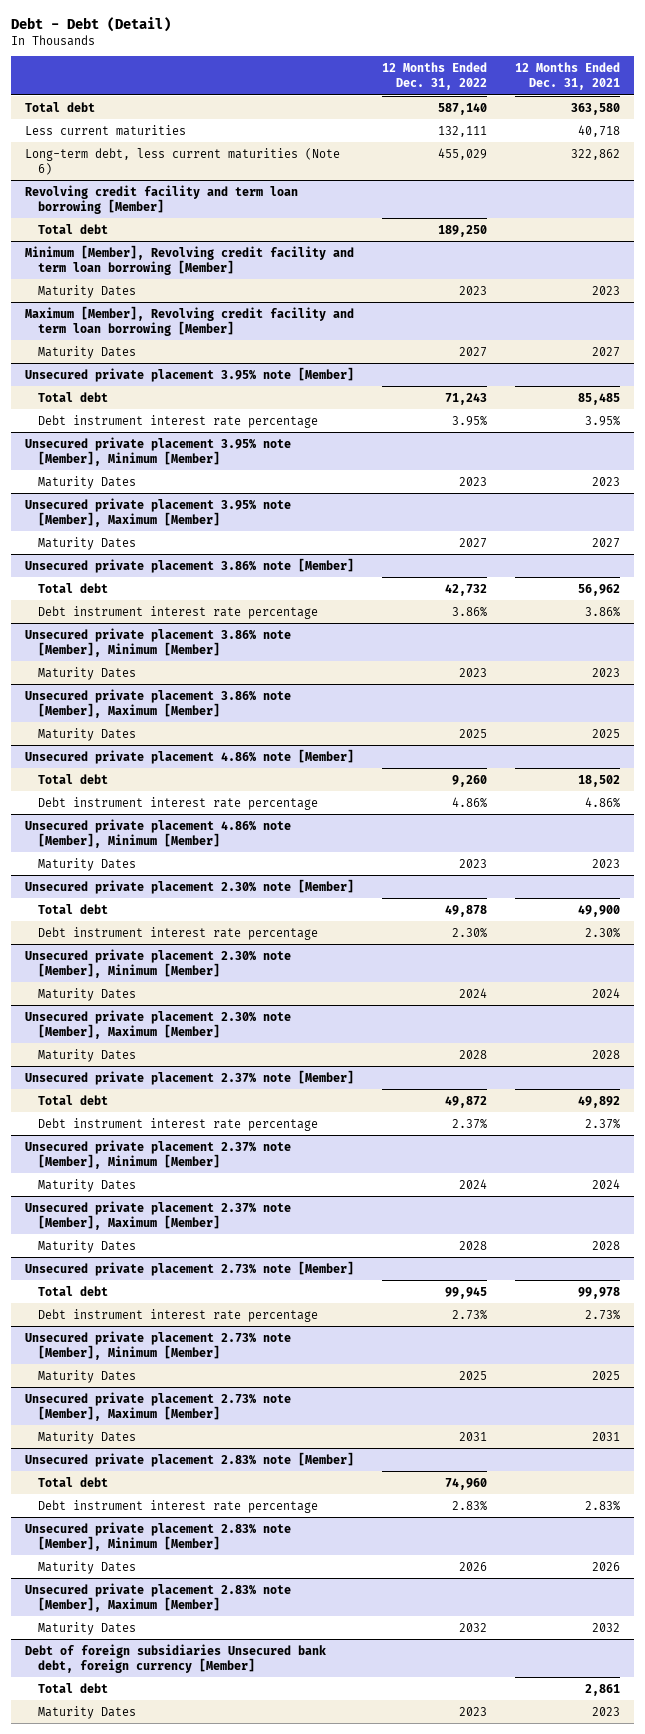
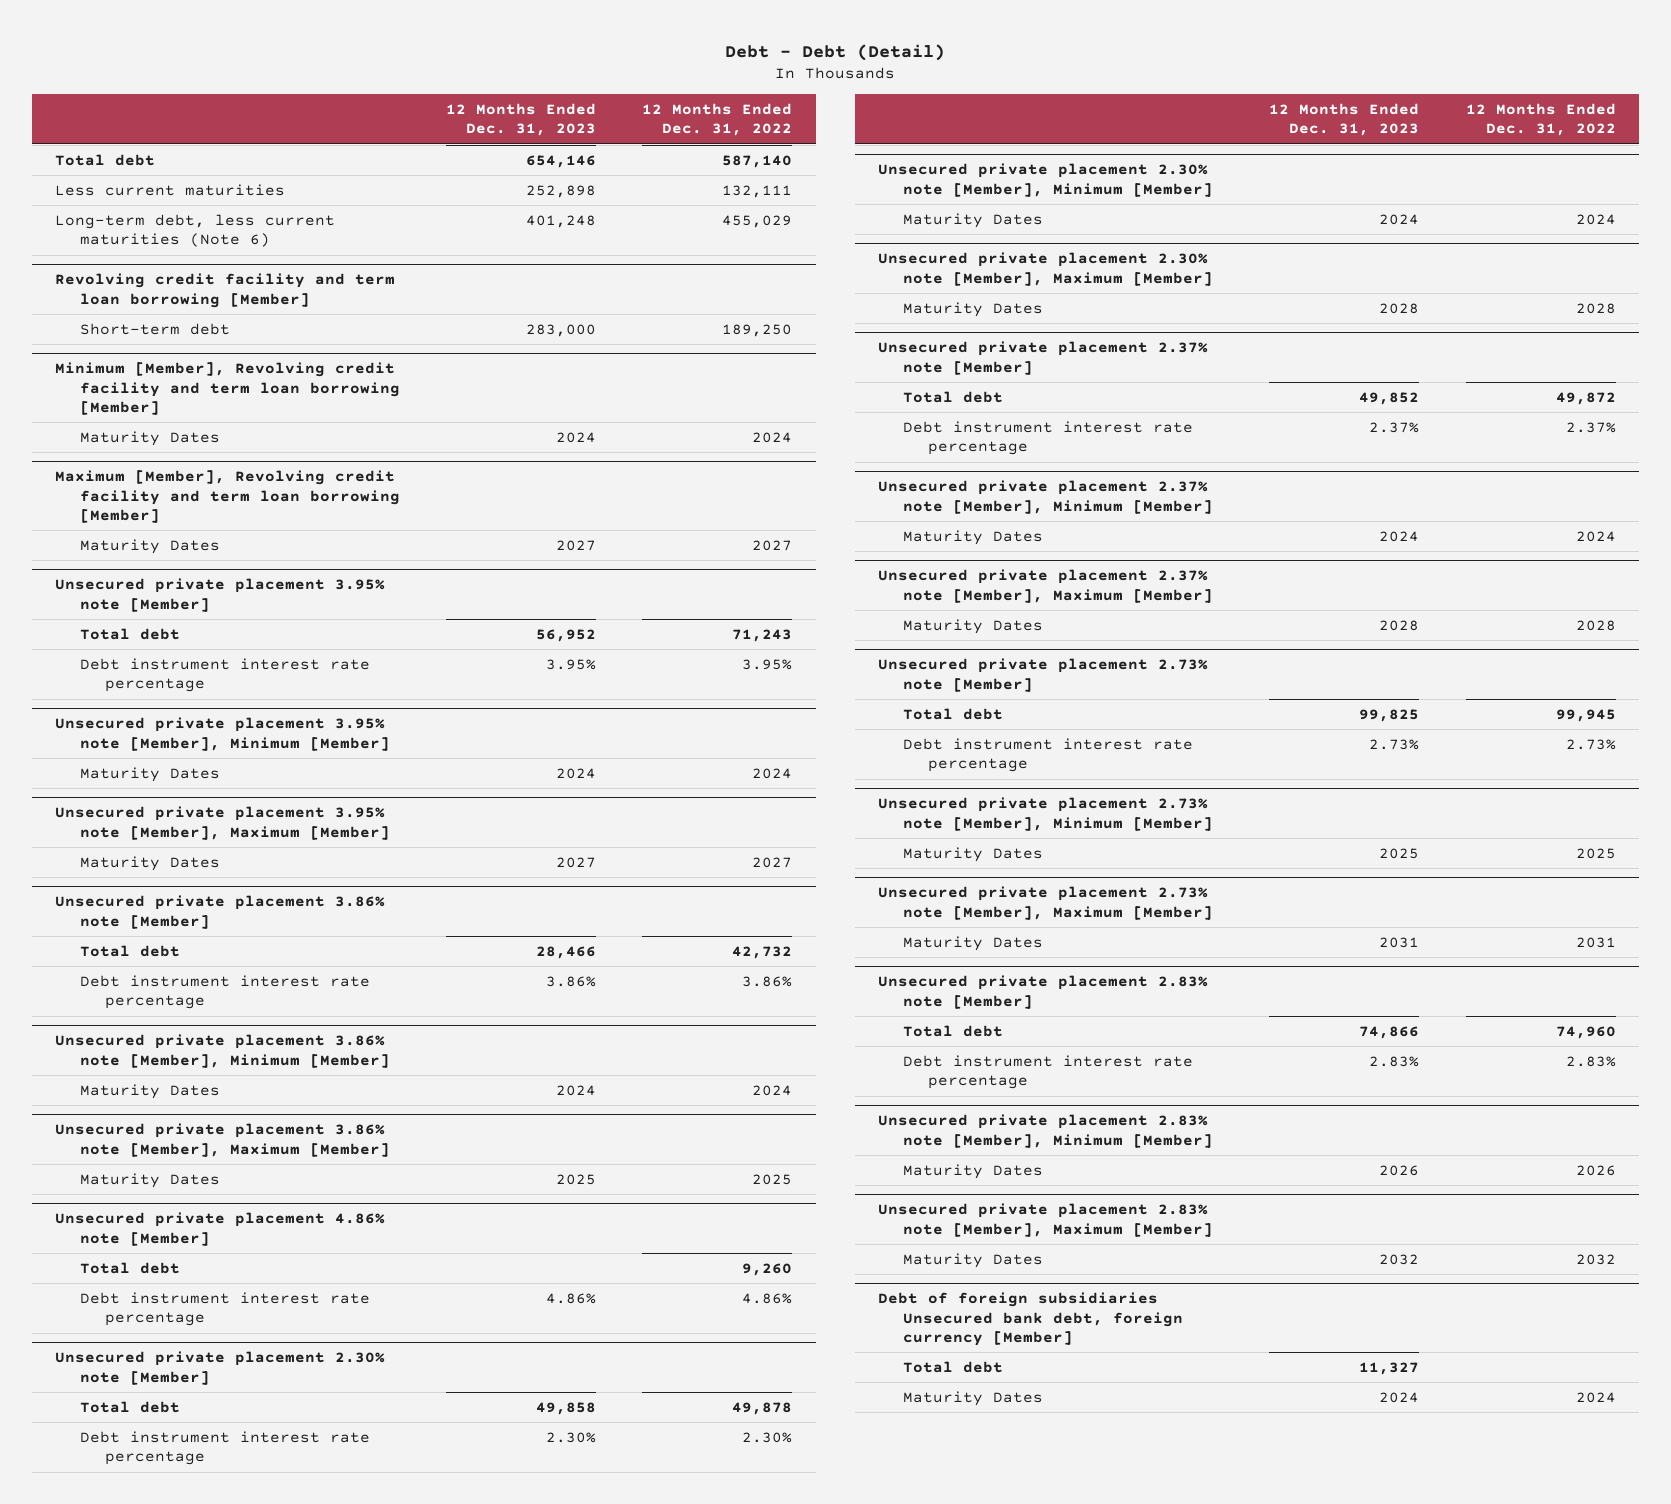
- | 12 Months Ended Dec. 31, 2022 | 12 Months Ended Dec. 31, 2021
+ | 12 Months Ended Dec. 31, 2023 | 12 Months Ended Dec. 31, 2022
@ Revolving credit facility and term loan borrowing [Member]
- Total debt | 189,250 |
+ Short-term debt | 283,000 | 189,250
@ Minimum [Member], Revolving credit facility and term loan borrowing [Member]
- Maturity Dates | 2023 | 2023
+ Maturity Dates | 2024 | 2024
@ Unsecured private placement 3.95% note [Member], Minimum [Member]
- Maturity Dates | 2023 | 2023
+ Maturity Dates | 2024 | 2024
@ Unsecured private placement 3.86% note [Member], Minimum [Member]
- Maturity Dates | 2023 | 2023
+ Maturity Dates | 2024 | 2024
- Unsecured private placement 4.86% note [Member], Minimum [Member]
- Maturity Dates | 2023 | 2023
@ Debt of foreign subsidiaries Unsecured bank debt, foreign currency [Member]
- Maturity Dates | 2023 | 2023
+ Maturity Dates | 2024 | 2024

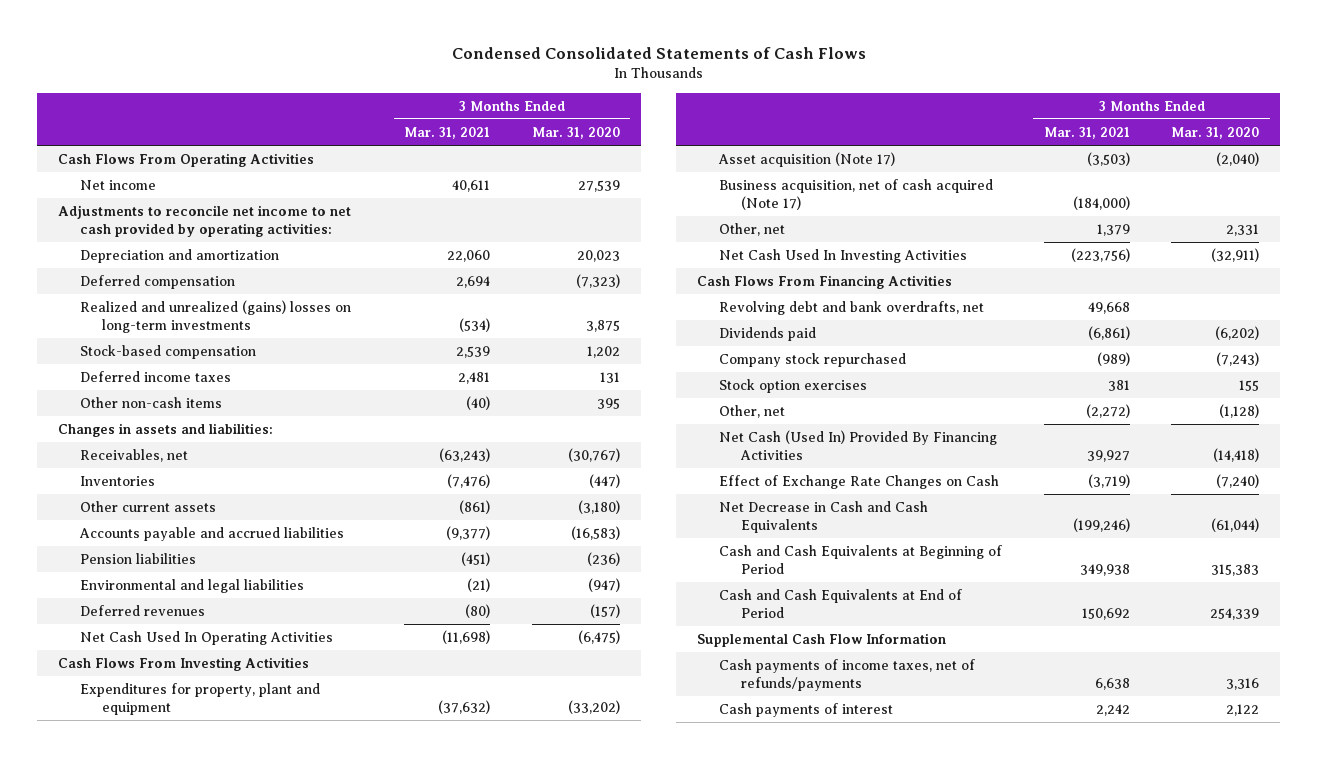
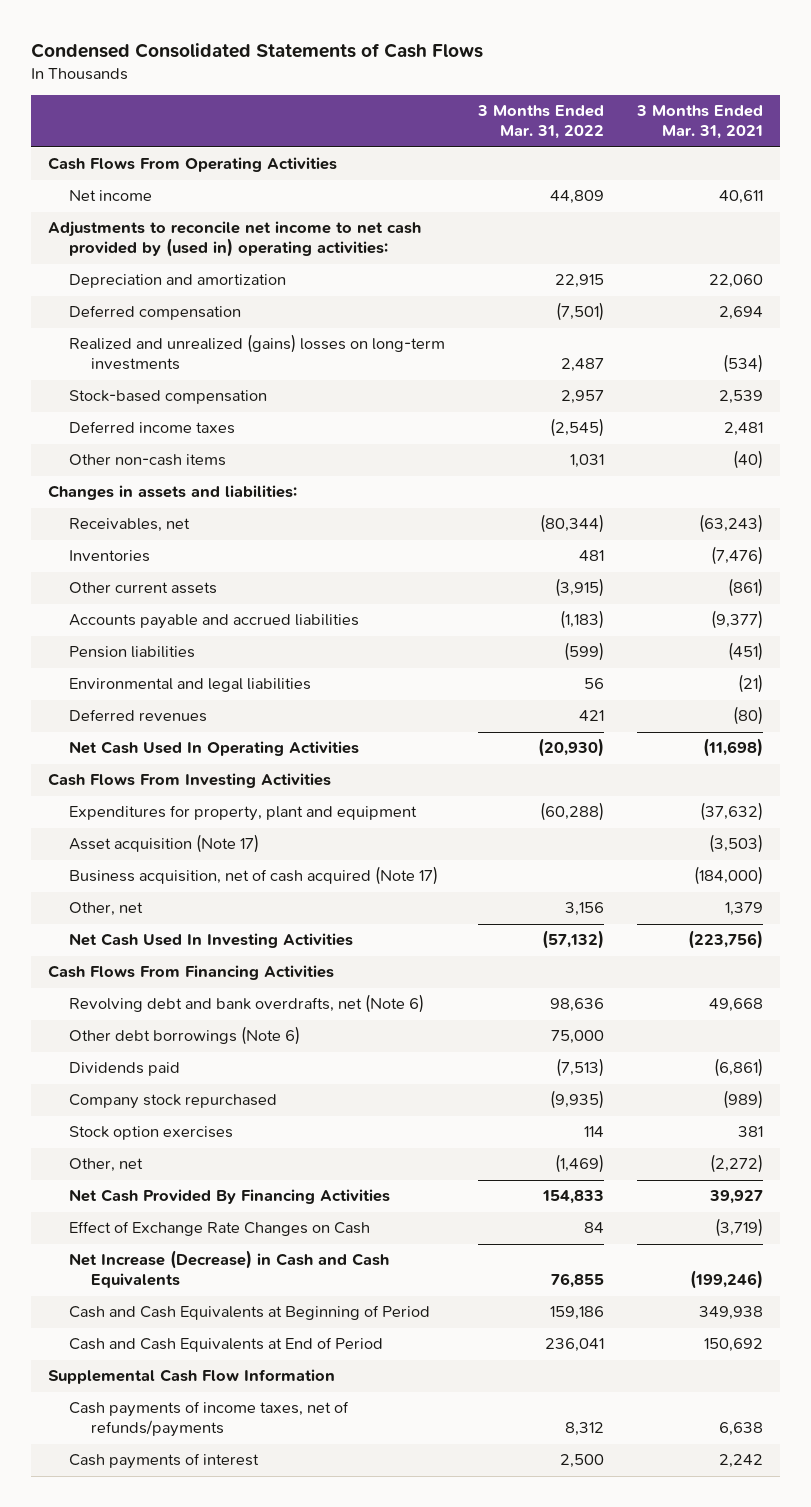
- | 3 Months Ended Mar. 31, 2021 | 3 Months Ended Mar. 31, 2020
+ | 3 Months Ended Mar. 31, 2022 | 3 Months Ended Mar. 31, 2021
- Adjustments to reconcile net income to net cash provided by operating activities:
+ Adjustments to reconcile net income to net cash provided by (used in) operating activities:
- Revolving debt and bank overdrafts, net | 49,668 |
+ Revolving debt and bank overdrafts, net (Note 6) | 98,636 | 49,668
+ Other debt borrowings (Note 6) | 75,000 |
- Net Cash (Used In) Provided By Financing Activities | 39,927 | (14,418)
+ Net Cash Provided By Financing Activities | 154,833 | 39,927
- Net Decrease in Cash and Cash Equivalents | (199,246) | (61,044)
+ Net Increase (Decrease) in Cash and Cash Equivalents | 76,855 | (199,246)

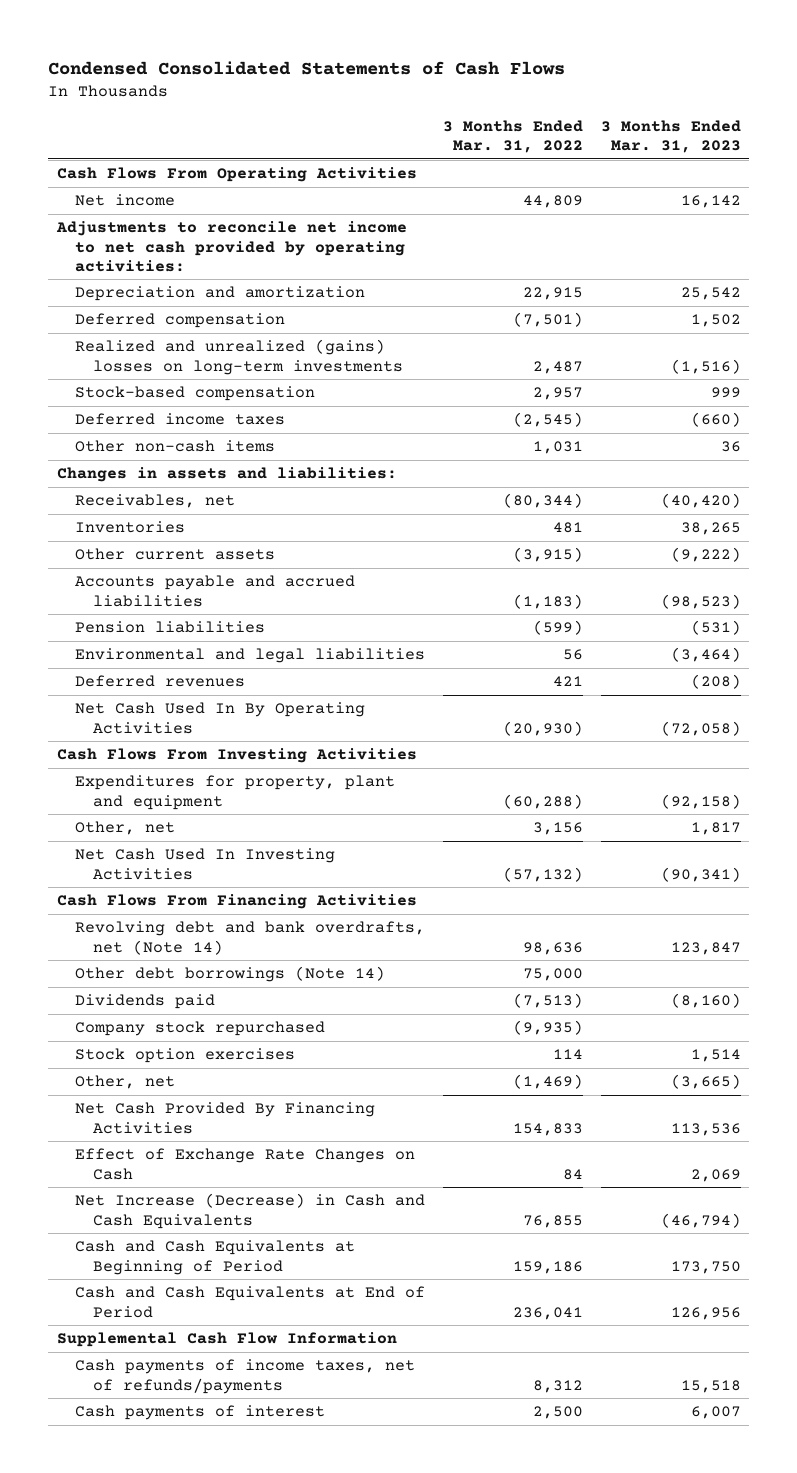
- | 3 Months Ended Mar. 31, 2022 | 3 Months Ended Mar. 31, 2021
+ | 3 Months Ended Mar. 31, 2022 | 3 Months Ended Mar. 31, 2023
- Adjustments to reconcile net income to net cash provided by (used in) operating activities:
+ Adjustments to reconcile net income to net cash provided by operating activities:
- Net Cash Used In Operating Activities | (20,930) | (11,698)
+ Net Cash Used In By Operating Activities | (20,930) | (72,058)
- Asset acquisition (Note 17) | | (3,503)
- Business acquisition, net of cash acquired (Note 17) | | (184,000)
- Revolving debt and bank overdrafts, net (Note 6) | 98,636 | 49,668
- Other debt borrowings (Note 6) | 75,000 |
+ Revolving debt and bank overdrafts, net (Note 14) | 98,636 | 123,847
+ Other debt borrowings (Note 14) | 75,000 |

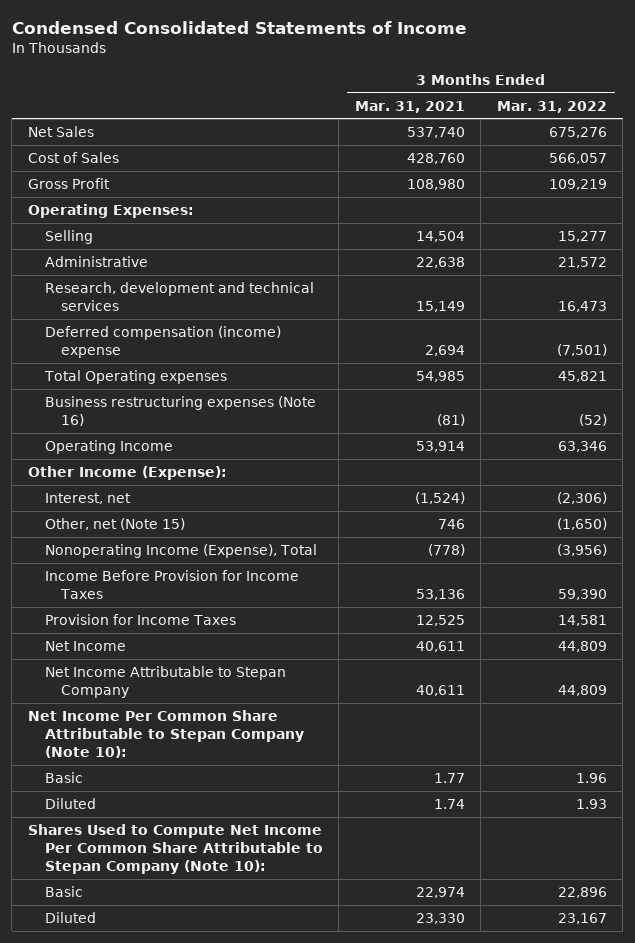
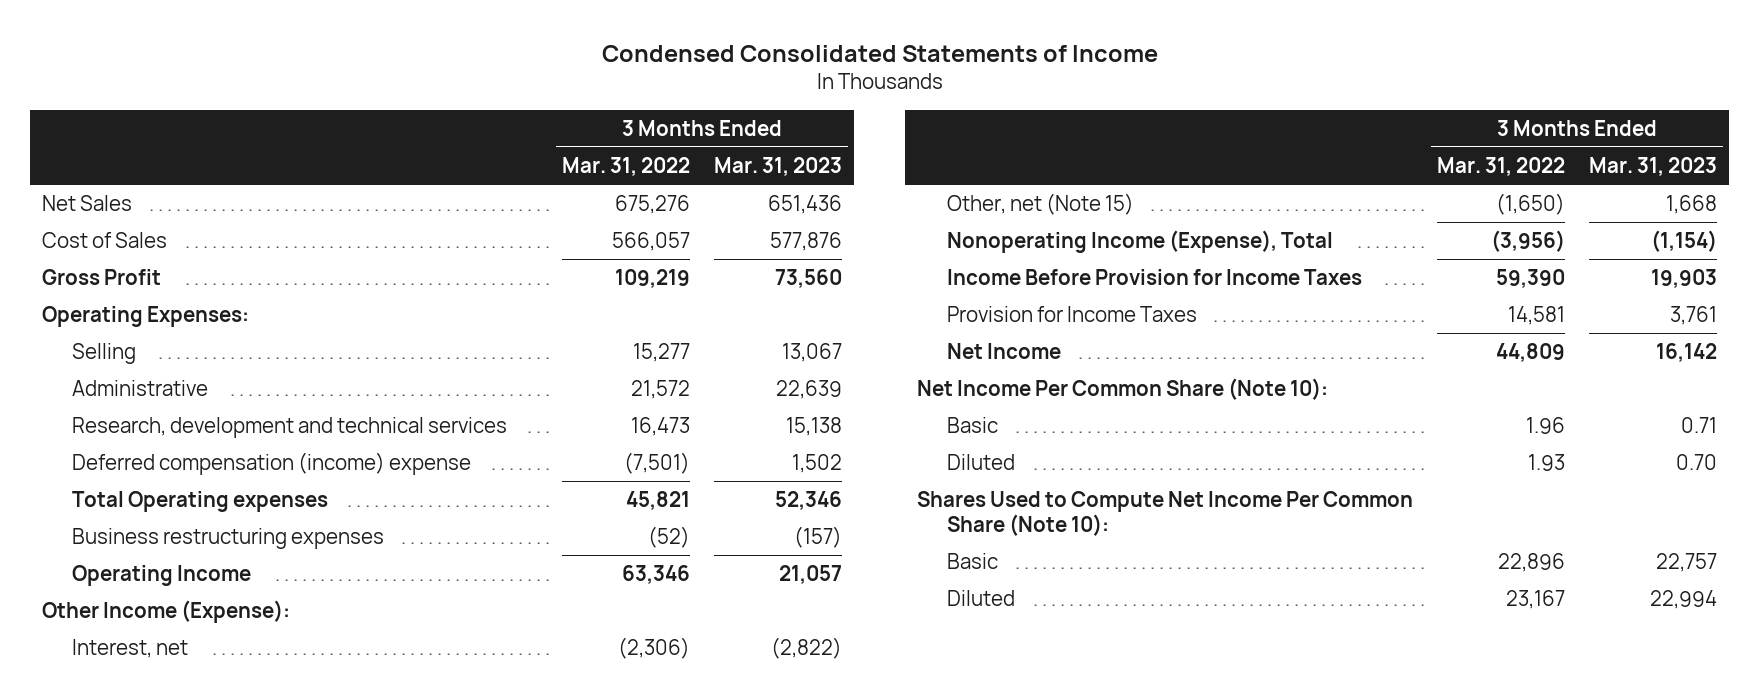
- | 3 Months Ended Mar. 31, 2021 | 3 Months Ended Mar. 31, 2022
+ | 3 Months Ended Mar. 31, 2022 | 3 Months Ended Mar. 31, 2023
- Business restructuring expenses (Note 16) | (81) | (52)
+ Business restructuring expenses | (52) | (157)
- Net Income Attributable to Stepan Company | 40,611 | 44,809
- Net Income Per Common Share Attributable to Stepan Company (Note 10):
+ Net Income Per Common Share (Note 10):
- Shares Used to Compute Net Income Per Common Share Attributable to Stepan Company (Note 10):
+ Shares Used to Compute Net Income Per Common Share (Note 10):

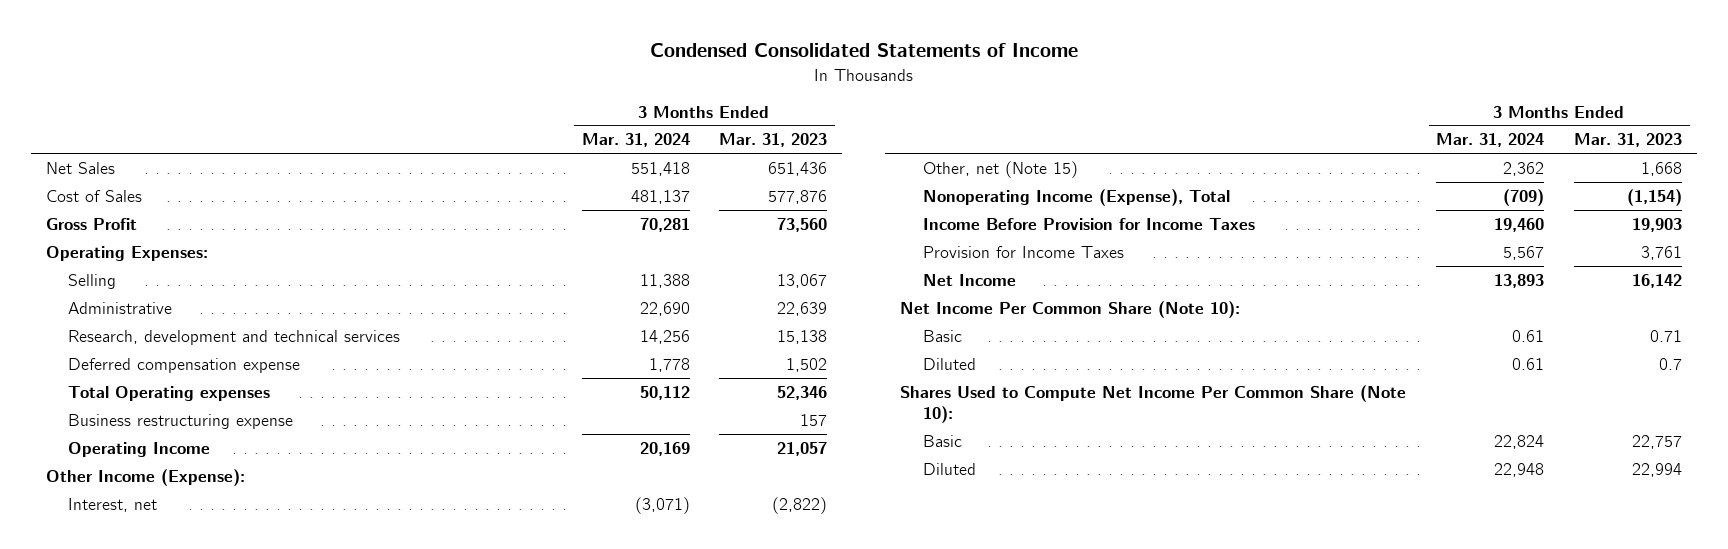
- | 3 Months Ended Mar. 31, 2022 | 3 Months Ended Mar. 31, 2023
+ | 3 Months Ended Mar. 31, 2024 | 3 Months Ended Mar. 31, 2023
- Deferred compensation (income) expense | (7,501) | 1,502
+ Deferred compensation expense | 1,778 | 1,502
- Business restructuring expenses | (52) | (157)
+ Business restructuring expense | | 157
- Diluted | 1.93 | 0.70
+ Diluted | 0.61 | 0.7

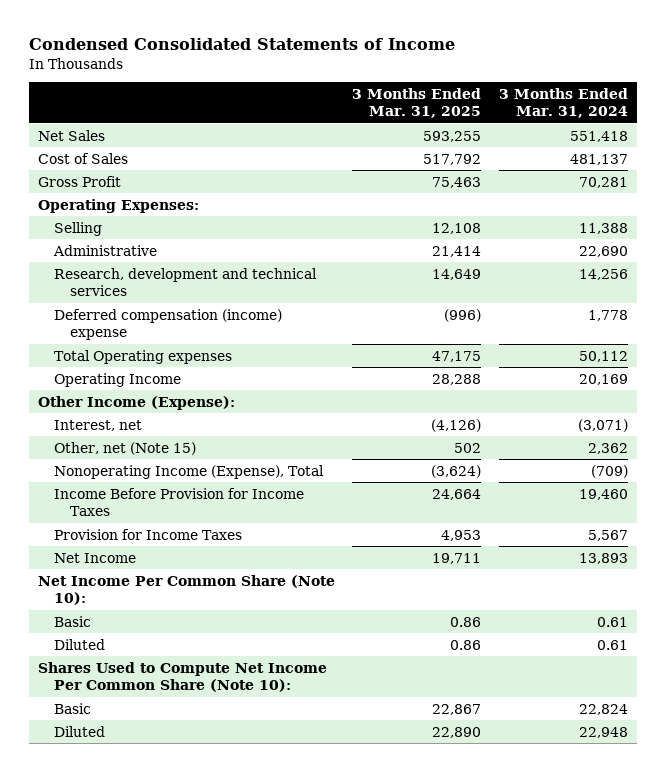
- | 3 Months Ended Mar. 31, 2024 | 3 Months Ended Mar. 31, 2023
+ | 3 Months Ended Mar. 31, 2025 | 3 Months Ended Mar. 31, 2024
- Deferred compensation expense | 1,778 | 1,502
+ Deferred compensation (income) expense | (996) | 1,778
- Business restructuring expense | | 157

